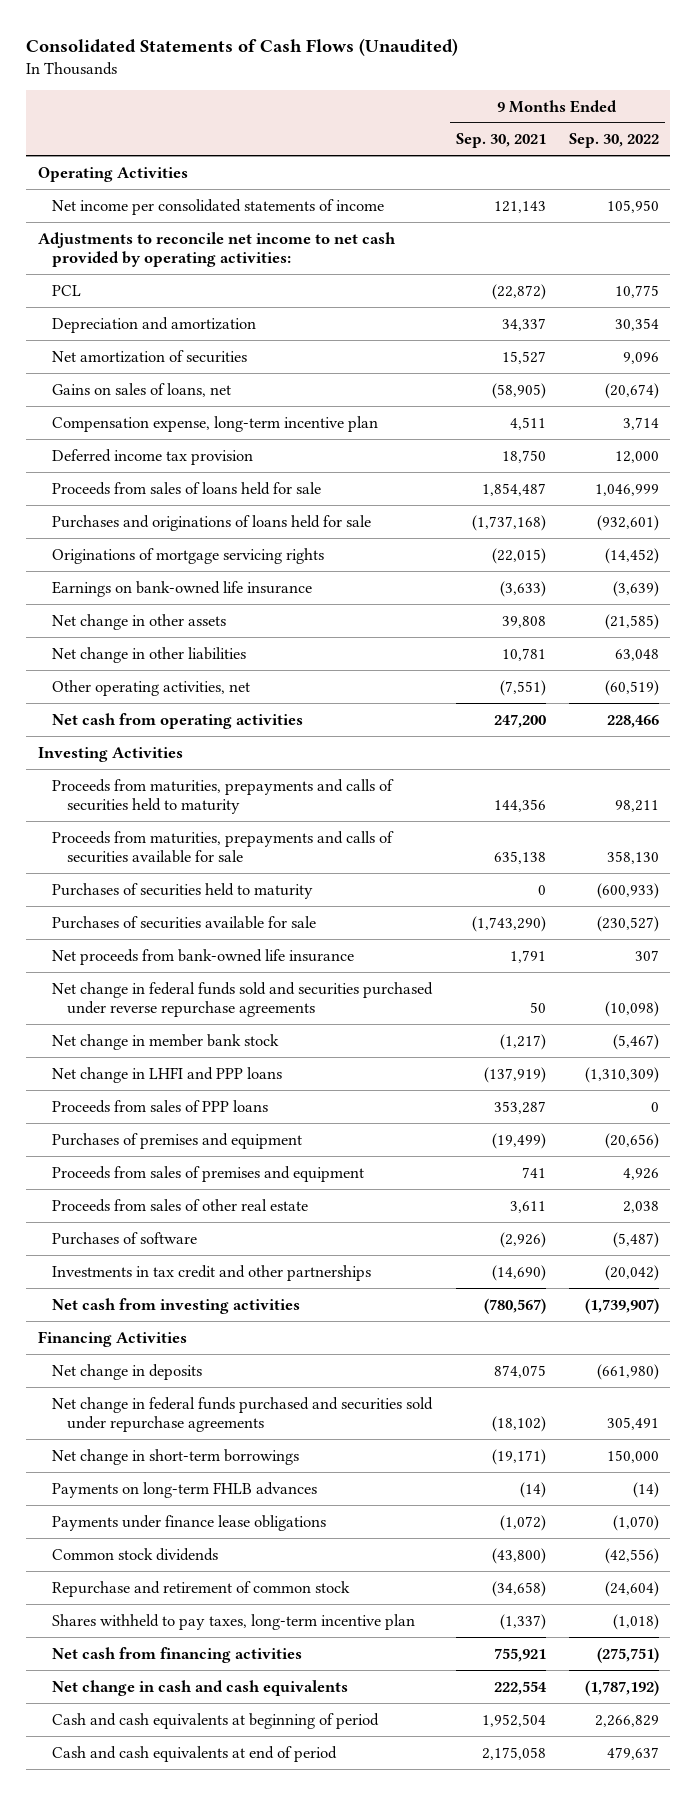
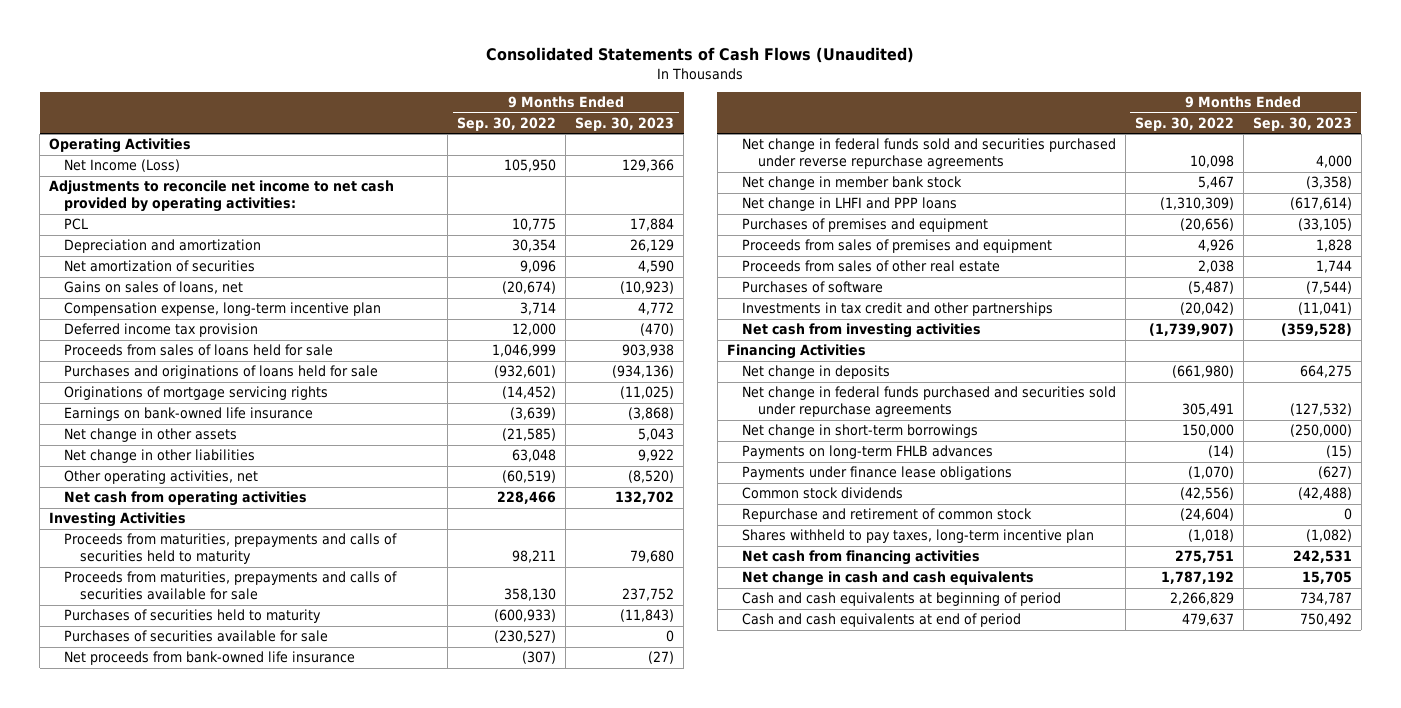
- | 9 Months Ended Sep. 30, 2021 | 9 Months Ended Sep. 30, 2022
+ | 9 Months Ended Sep. 30, 2022 | 9 Months Ended Sep. 30, 2023
- Net income per consolidated statements of income | 121,143 | 105,950
+ Net Income (Loss) | 105,950 | 129,366
- Net proceeds from bank-owned life insurance | 1,791 | 307
- Net change in federal funds sold and securities purchased under reverse repurchase agreements | 50 | (10,098)
- Net change in member bank stock | (1,217) | (5,467)
+ Net proceeds from bank-owned life insurance | (307) | (27)
+ Net change in federal funds sold and securities purchased under reverse repurchase agreements | 10,098 | 4,000
+ Net change in member bank stock | 5,467 | (3,358)
- Proceeds from sales of PPP loans | 353,287 | 0
- Net cash from financing activities | 755,921 | (275,751)
- Net change in cash and cash equivalents | 222,554 | (1,787,192)
+ Net cash from financing activities | 275,751 | 242,531
+ Net change in cash and cash equivalents | 1,787,192 | 15,705

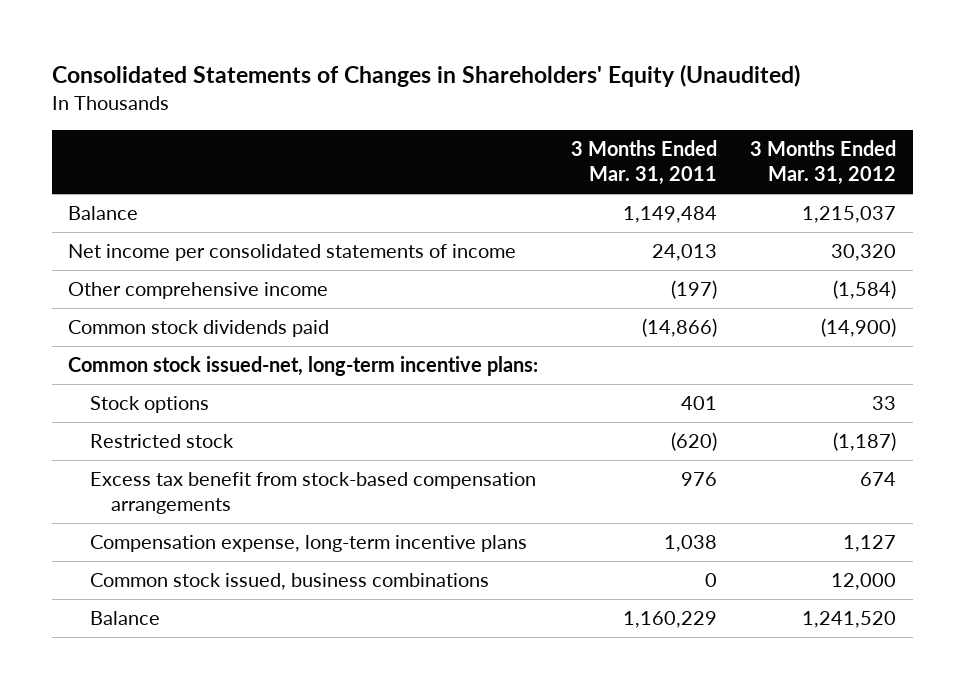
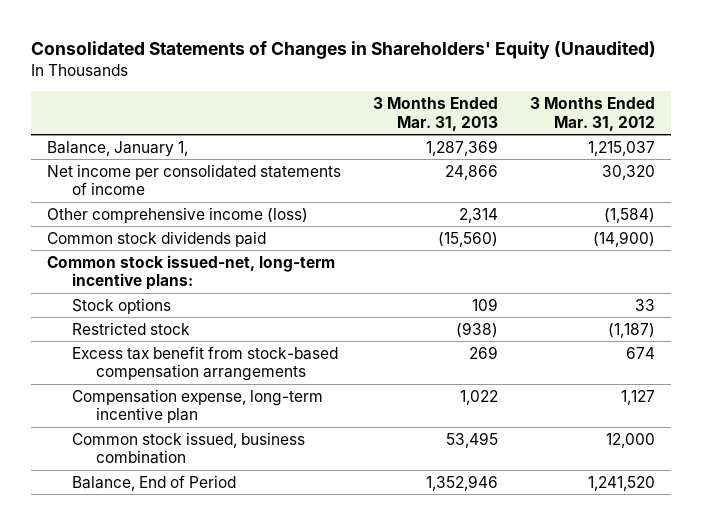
- | 3 Months Ended Mar. 31, 2011 | 3 Months Ended Mar. 31, 2012
+ | 3 Months Ended Mar. 31, 2013 | 3 Months Ended Mar. 31, 2012
- Balance | 1,149,484 | 1,215,037
+ Balance, January 1, | 1,287,369 | 1,215,037
- Other comprehensive income | (197) | (1,584)
+ Other comprehensive income (loss) | 2,314 | (1,584)
- Compensation expense, long-term incentive plans | 1,038 | 1,127
- Common stock issued, business combinations | 0 | 12,000
- Balance | 1,160,229 | 1,241,520
+ Compensation expense, long-term incentive plan | 1,022 | 1,127
+ Common stock issued, business combination | 53,495 | 12,000
+ Balance, End of Period | 1,352,946 | 1,241,520

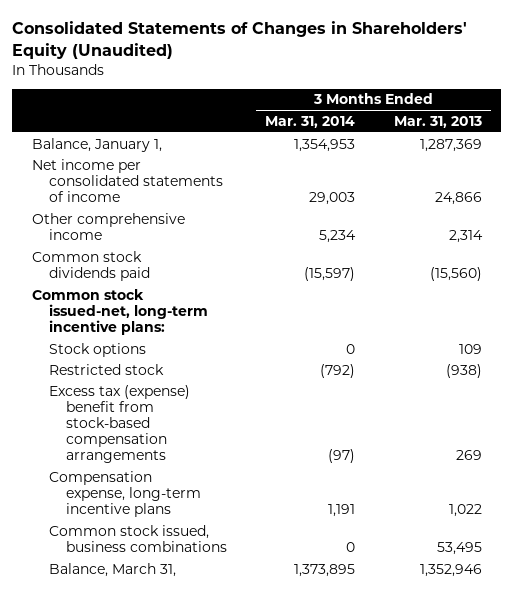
- | 3 Months Ended Mar. 31, 2013 | 3 Months Ended Mar. 31, 2012
+ | 3 Months Ended Mar. 31, 2014 | 3 Months Ended Mar. 31, 2013
- Other comprehensive income (loss) | 2,314 | (1,584)
+ Other comprehensive income | 5,234 | 2,314
- Excess tax benefit from stock-based compensation arrangements | 269 | 674
- Compensation expense, long-term incentive plan | 1,022 | 1,127
- Common stock issued, business combination | 53,495 | 12,000
- Balance, End of Period | 1,352,946 | 1,241,520
+ Excess tax (expense) benefit from stock-based compensation arrangements | (97) | 269
+ Compensation expense, long-term incentive plans | 1,191 | 1,022
+ Common stock issued, business combinations | 0 | 53,495
+ Balance, March 31, | 1,373,895 | 1,352,946

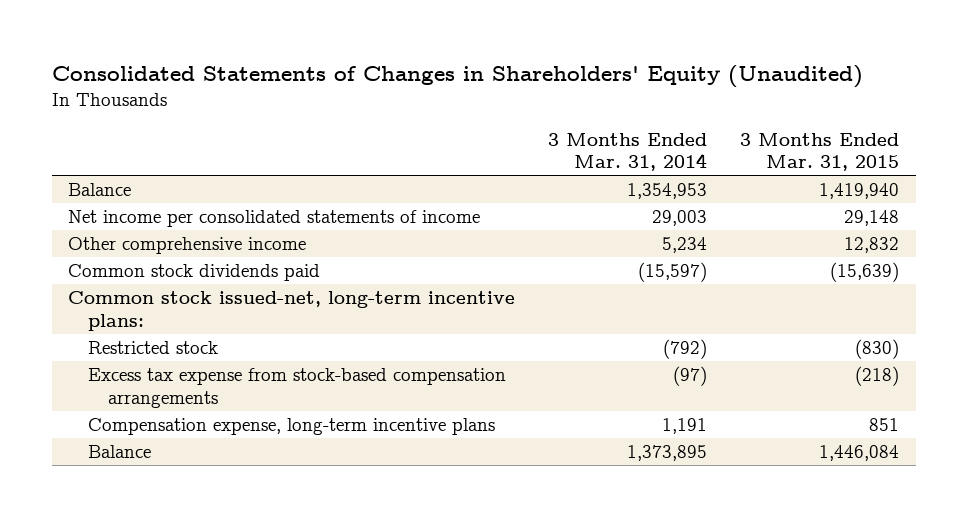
- | 3 Months Ended Mar. 31, 2014 | 3 Months Ended Mar. 31, 2013
+ | 3 Months Ended Mar. 31, 2014 | 3 Months Ended Mar. 31, 2015
- Balance, January 1, | 1,354,953 | 1,287,369
+ Balance | 1,354,953 | 1,419,940
- Stock options | 0 | 109
- Excess tax (expense) benefit from stock-based compensation arrangements | (97) | 269
+ Excess tax expense from stock-based compensation arrangements | (97) | (218)
- Common stock issued, business combinations | 0 | 53,495
- Balance, March 31, | 1,373,895 | 1,352,946
+ Balance | 1,373,895 | 1,446,084

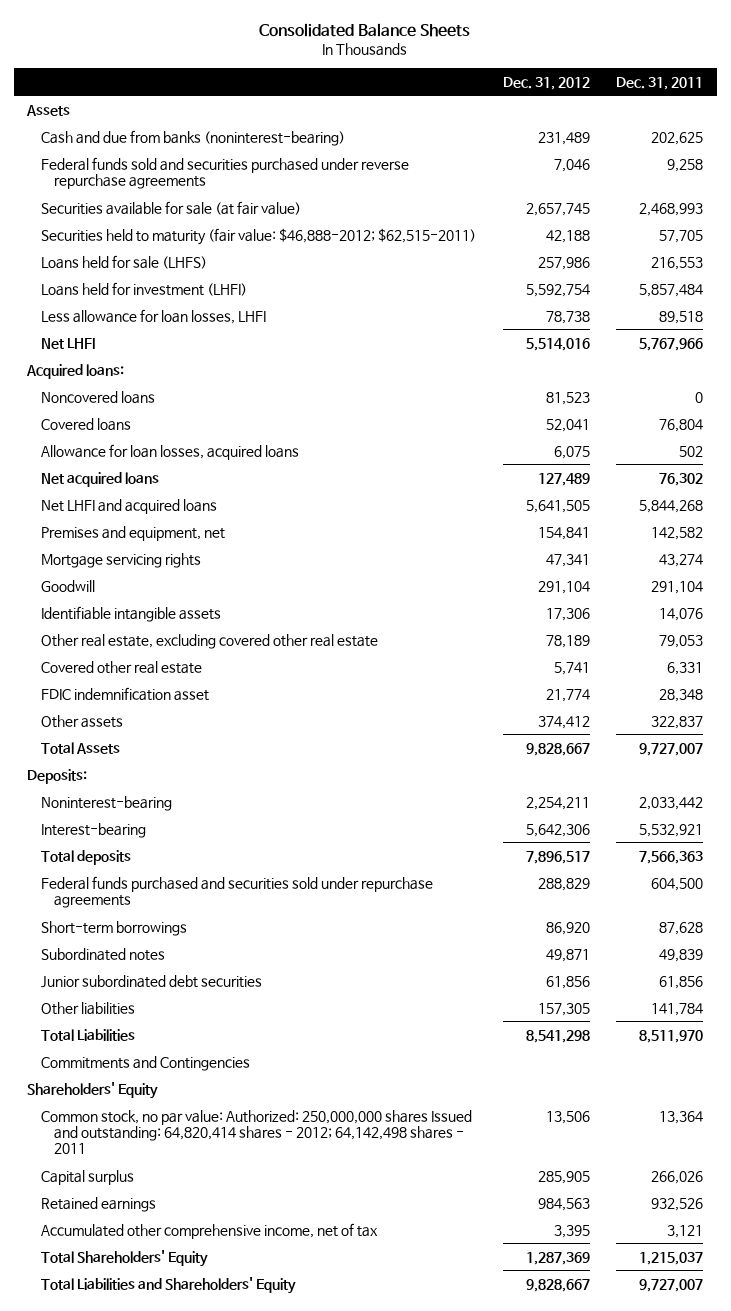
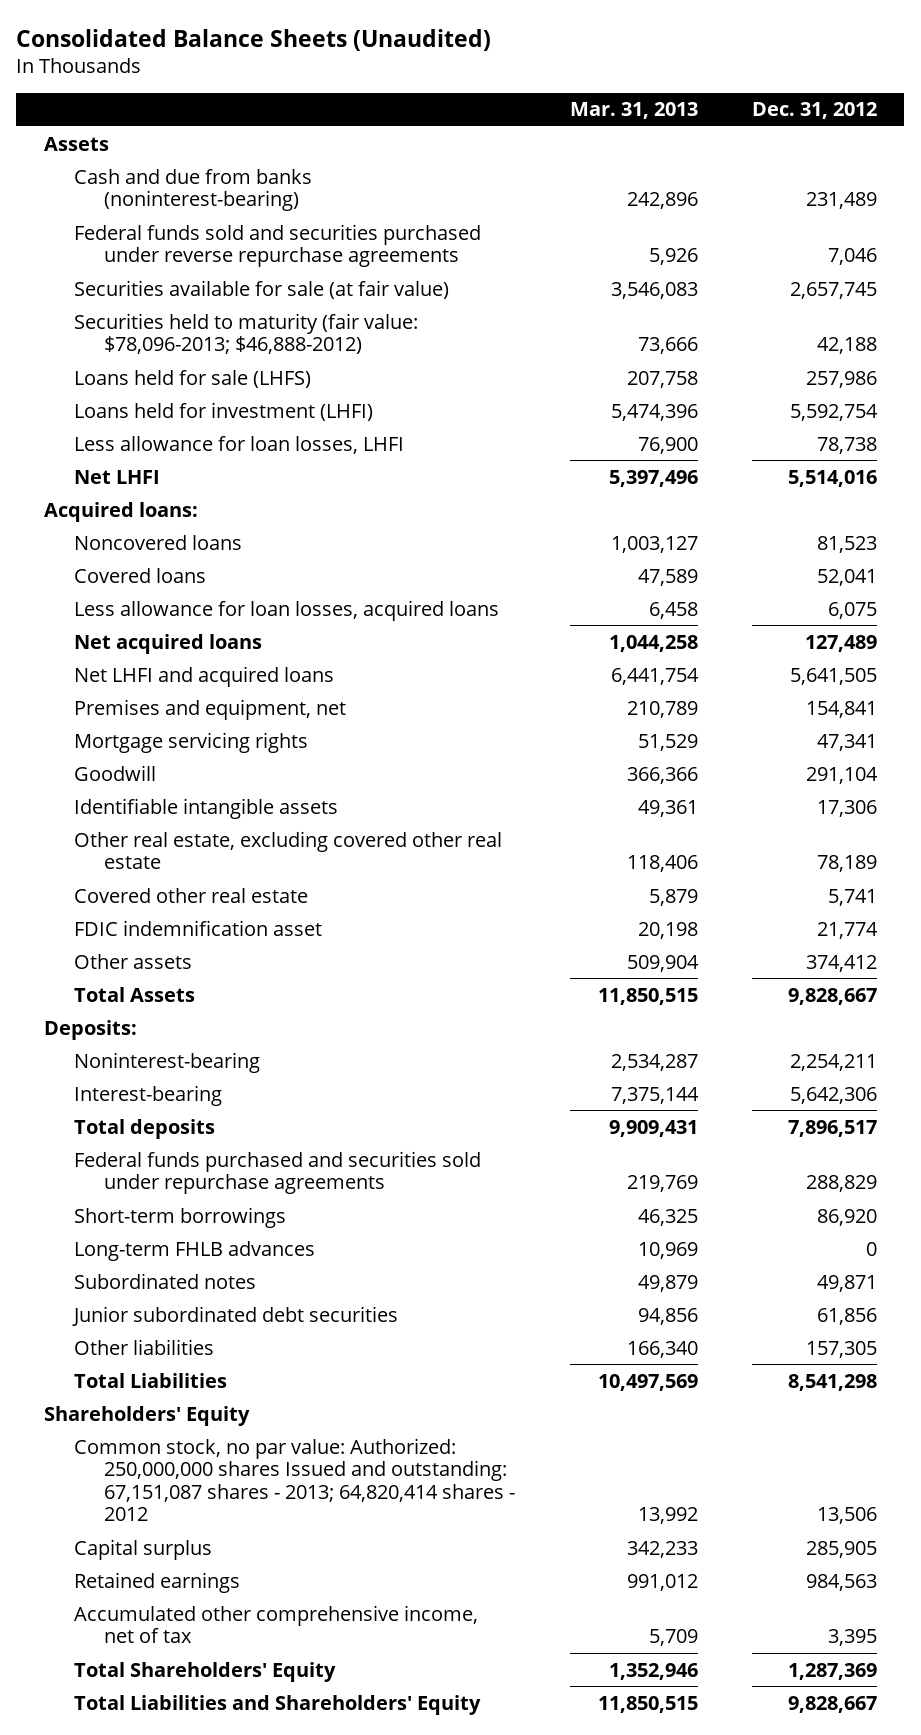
- Consolidated Balance Sheets
+ Consolidated Balance Sheets (Unaudited)
- | Dec. 31, 2012 | Dec. 31, 2011
+ | Mar. 31, 2013 | Dec. 31, 2012
- Securities held to maturity (fair value: $46,888-2012; $62,515-2011) | 42,188 | 57,705
+ Securities held to maturity (fair value: $78,096-2013; $46,888-2012) | 73,666 | 42,188
- Allowance for loan losses, acquired loans | 6,075 | 502
+ Less allowance for loan losses, acquired loans | 6,458 | 6,075
+ Long-term FHLB advances | 10,969 | 0
- Commitments and Contingencies
- Common stock, no par value: Authorized: 250,000,000 shares Issued and outstanding: 64,820,414 shares - 2012; 64,142,498 shares - 2011 | 13,506 | 13,364
+ Common stock, no par value: Authorized: 250,000,000 shares Issued and outstanding: 67,151,087 shares - 2013; 64,820,414 shares - 2012 | 13,992 | 13,506

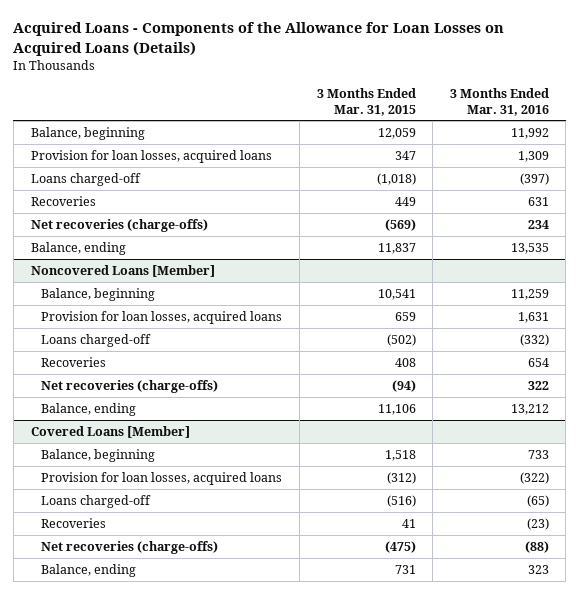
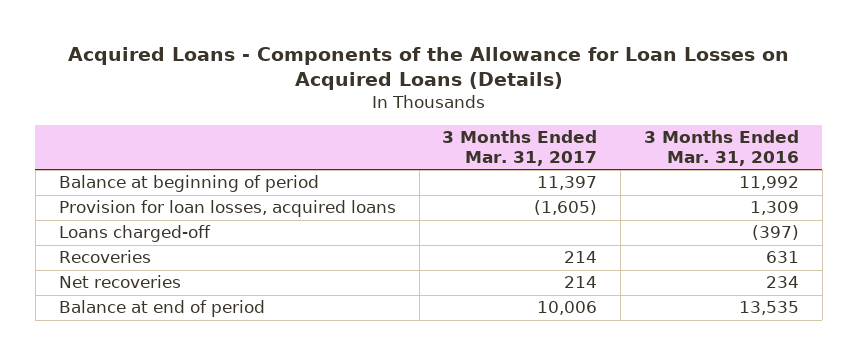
- | 3 Months Ended Mar. 31, 2015 | 3 Months Ended Mar. 31, 2016
+ | 3 Months Ended Mar. 31, 2017 | 3 Months Ended Mar. 31, 2016
- Balance, beginning | 12,059 | 11,992
+ Balance at beginning of period | 11,397 | 11,992
- Net recoveries (charge-offs) | (569) | 234
- Balance, ending | 11,837 | 13,535
- Noncovered Loans [Member]
- Balance, beginning | 10,541 | 11,259
- Provision for loan losses, acquired loans | 659 | 1,631
- Loans charged-off | (502) | (332)
- Recoveries | 408 | 654
- Net recoveries (charge-offs) | (94) | 322
- Balance, ending | 11,106 | 13,212
- Covered Loans [Member]
- Balance, beginning | 1,518 | 733
- Provision for loan losses, acquired loans | (312) | (322)
- Loans charged-off | (516) | (65)
- Recoveries | 41 | (23)
- Net recoveries (charge-offs) | (475) | (88)
- Balance, ending | 731 | 323
+ Net recoveries | 214 | 234
+ Balance at end of period | 10,006 | 13,535

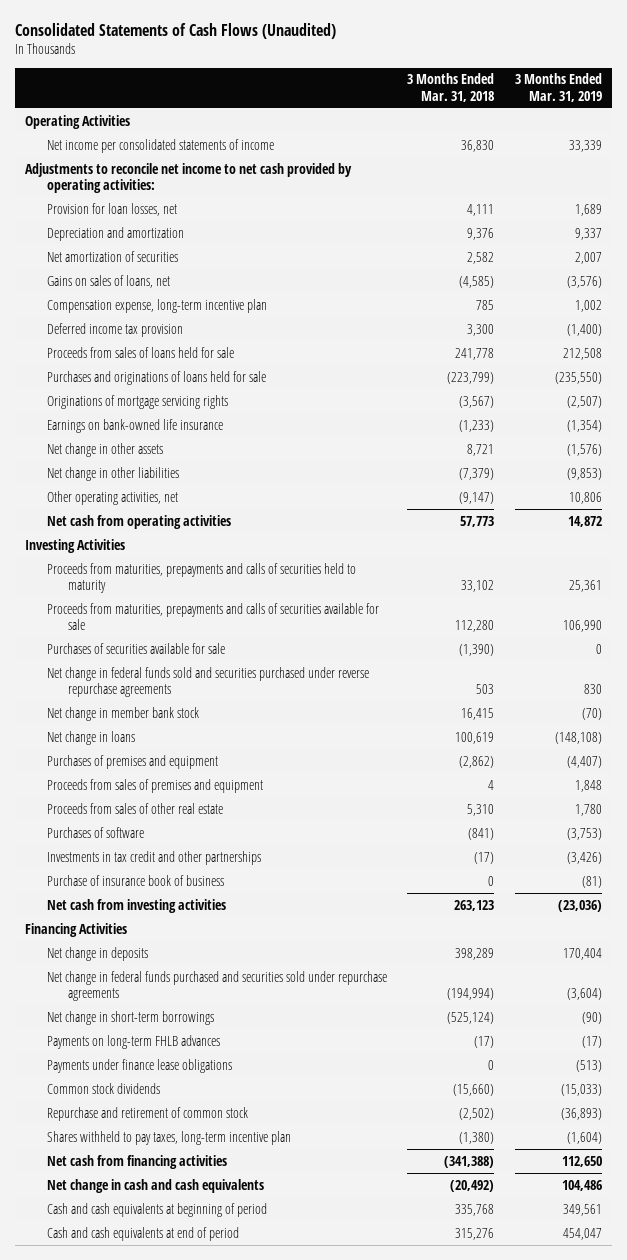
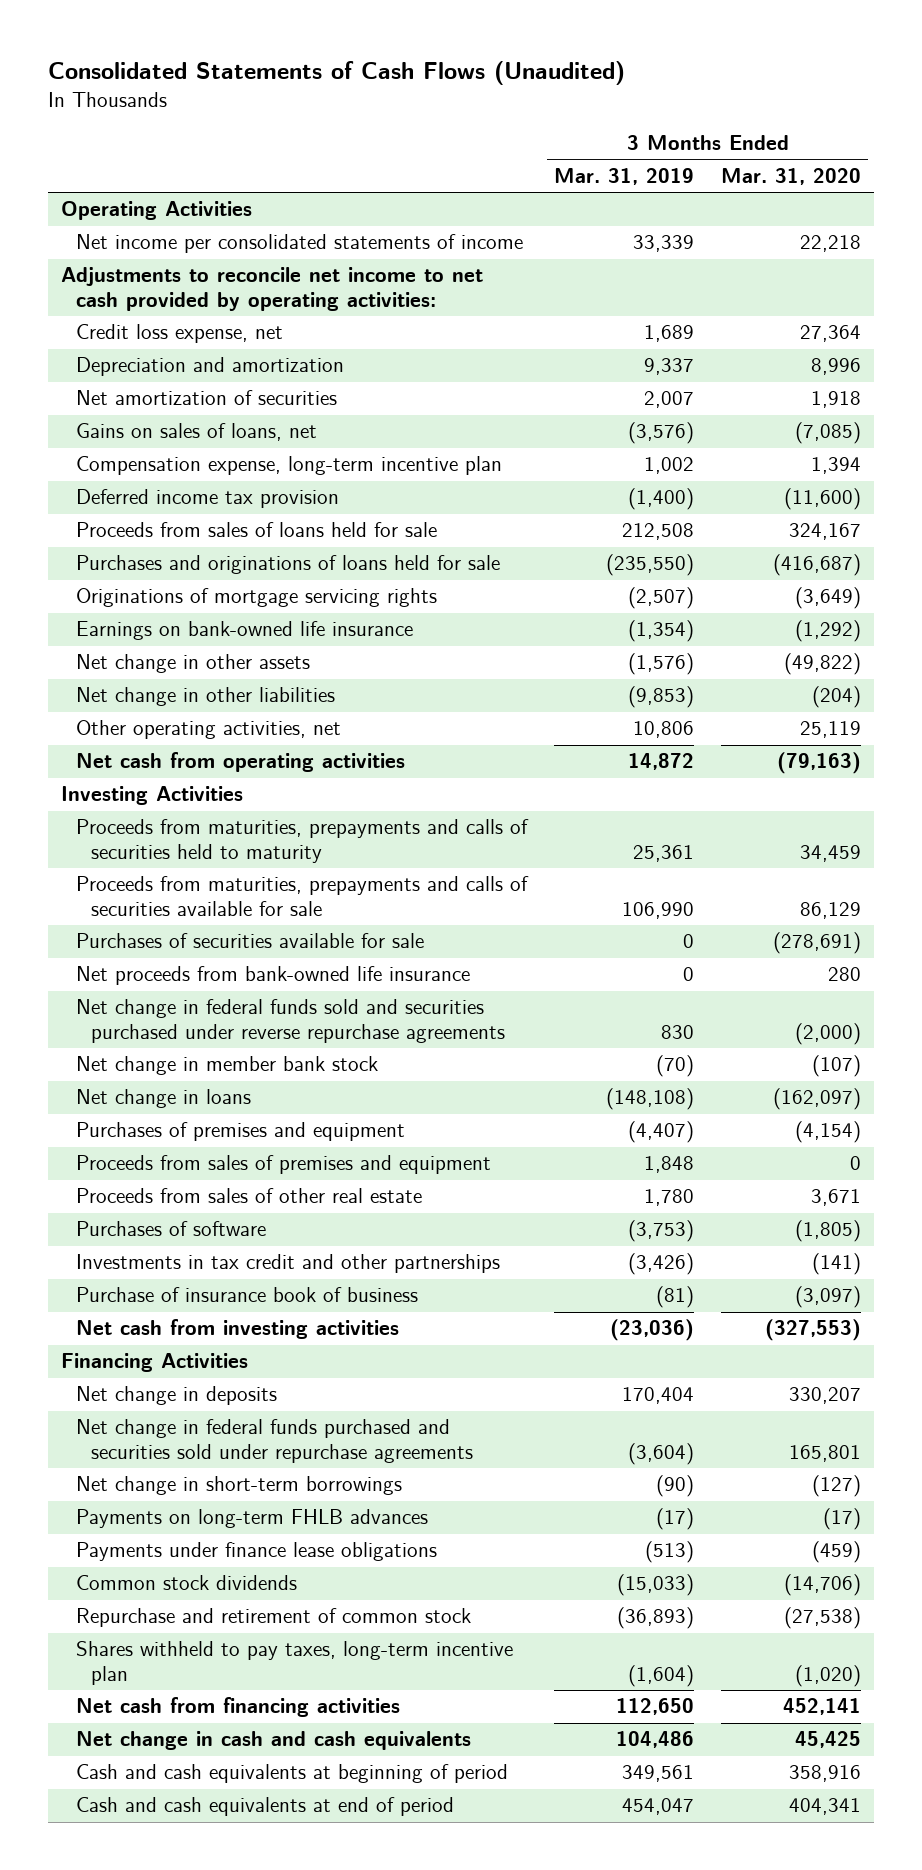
- | 3 Months Ended Mar. 31, 2018 | 3 Months Ended Mar. 31, 2019
+ | 3 Months Ended Mar. 31, 2019 | 3 Months Ended Mar. 31, 2020
- Provision for loan losses, net | 4,111 | 1,689
+ Credit loss expense, net | 1,689 | 27,364
+ Net proceeds from bank-owned life insurance | 0 | 280

